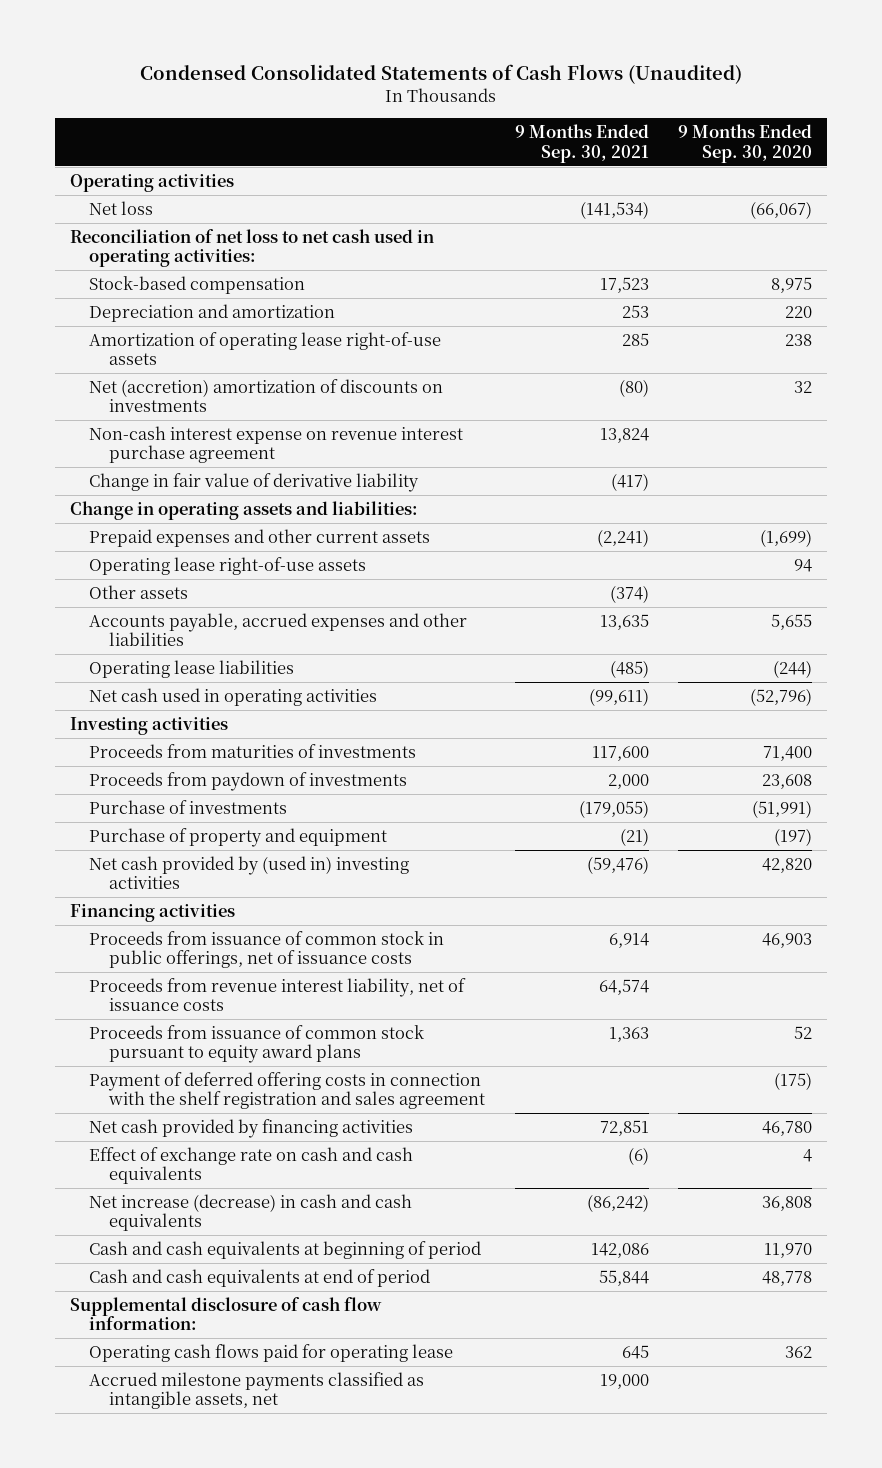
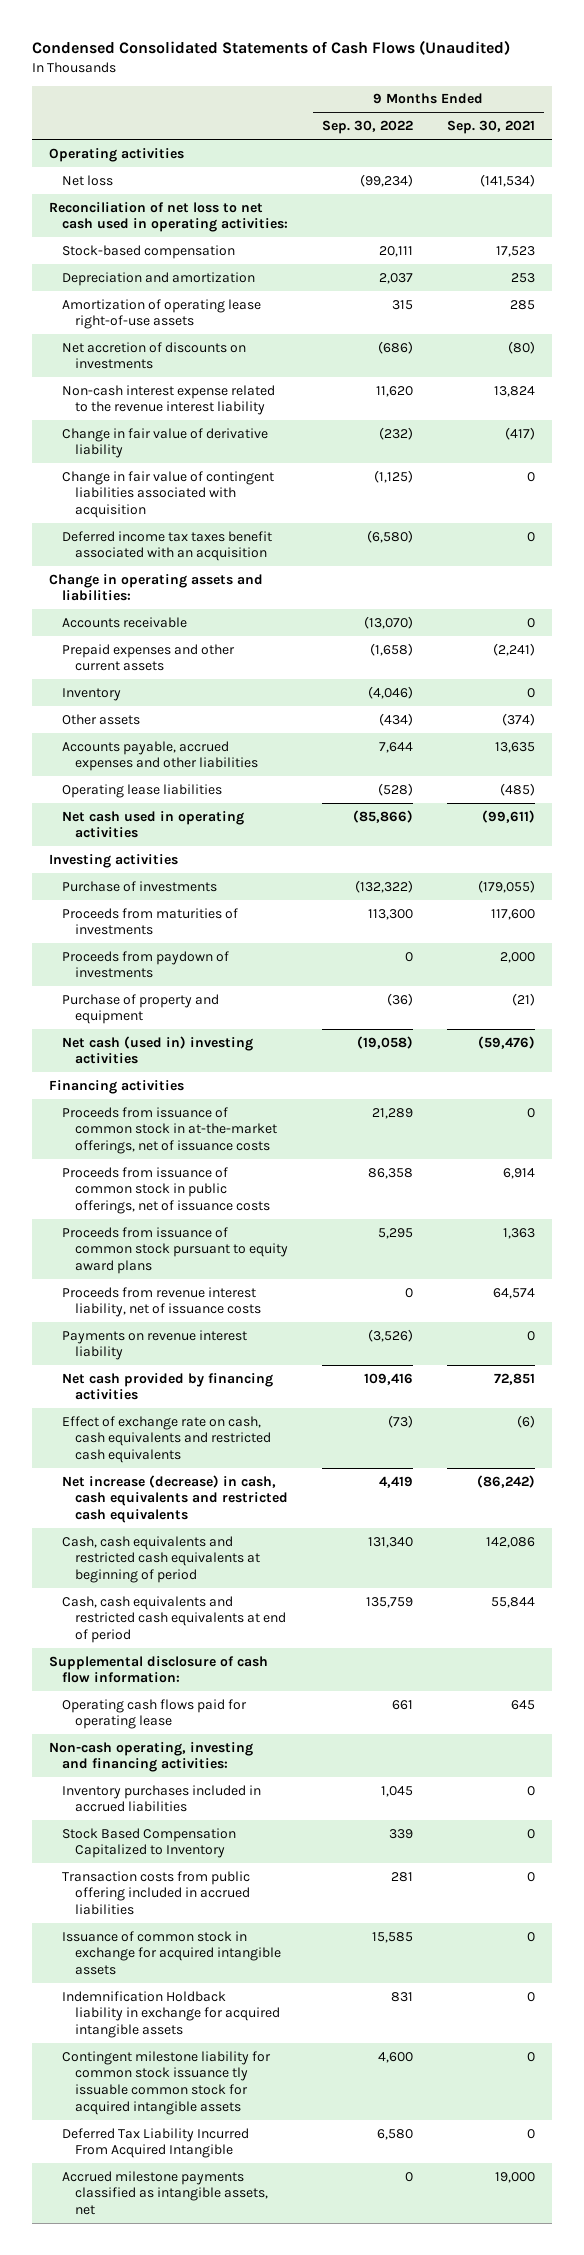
- | 9 Months Ended Sep. 30, 2021 | 9 Months Ended Sep. 30, 2020
+ | 9 Months Ended Sep. 30, 2022 | 9 Months Ended Sep. 30, 2021
- Net (accretion) amortization of discounts on investments | (80) | 32
- Non-cash interest expense on revenue interest purchase agreement | 13,824 |
+ Net accretion of discounts on investments | (686) | (80)
+ Non-cash interest expense related to the revenue interest liability | 11,620 | 13,824
+ Change in fair value of contingent liabilities associated with acquisition | (1,125) | 0
+ Deferred income tax taxes benefit associated with an acquisition | (6,580) | 0
+ Accounts receivable | (13,070) | 0
- Operating lease right-of-use assets | | 94
+ Inventory | (4,046) | 0
moved up: Purchase of investments | (132,322) | (179,055)
- Net cash provided by (used in) investing activities | (59,476) | 42,820
+ Net cash (used in) investing activities | (19,058) | (59,476)
+ Proceeds from issuance of common stock in at-the-market offerings, net of issuance costs | 21,289 | 0
- Payment of deferred offering costs in connection with the shelf registration and sales agreement | | (175)
moved down: Proceeds from revenue interest liability, net of issuance costs | 0 | 64,574
+ Payments on revenue interest liability | (3,526) | 0
- Effect of exchange rate on cash and cash equivalents | (6) | 4
- Net increase (decrease) in cash and cash equivalents | (86,242) | 36,808
- Cash and cash equivalents at beginning of period | 142,086 | 11,970
- Cash and cash equivalents at end of period | 55,844 | 48,778
+ Effect of exchange rate on cash, cash equivalents and restricted cash equivalents | (73) | (6)
+ Net increase (decrease) in cash, cash equivalents and restricted cash equivalents | 4,419 | (86,242)
+ Cash, cash equivalents and restricted cash equivalents at beginning of period | 131,340 | 142,086
+ Cash, cash equivalents and restricted cash equivalents at end of period | 135,759 | 55,844
+ Non-cash operating, investing and financing activities:
+ Inventory purchases included in accrued liabilities | 1,045 | 0
+ Stock Based Compensation Capitalized to Inventory | 339 | 0
+ Transaction costs from public offering included in accrued liabilities | 281 | 0
+ Issuance of common stock in exchange for acquired intangible assets | 15,585 | 0
+ Indemnification Holdback liability in exchange for acquired intangible assets | 831 | 0
+ Contingent milestone liability for common stock issuance tly issuable common stock for acquired intangible assets | 4,600 | 0
+ Deferred Tax Liability Incurred From Acquired Intangible | 6,580 | 0

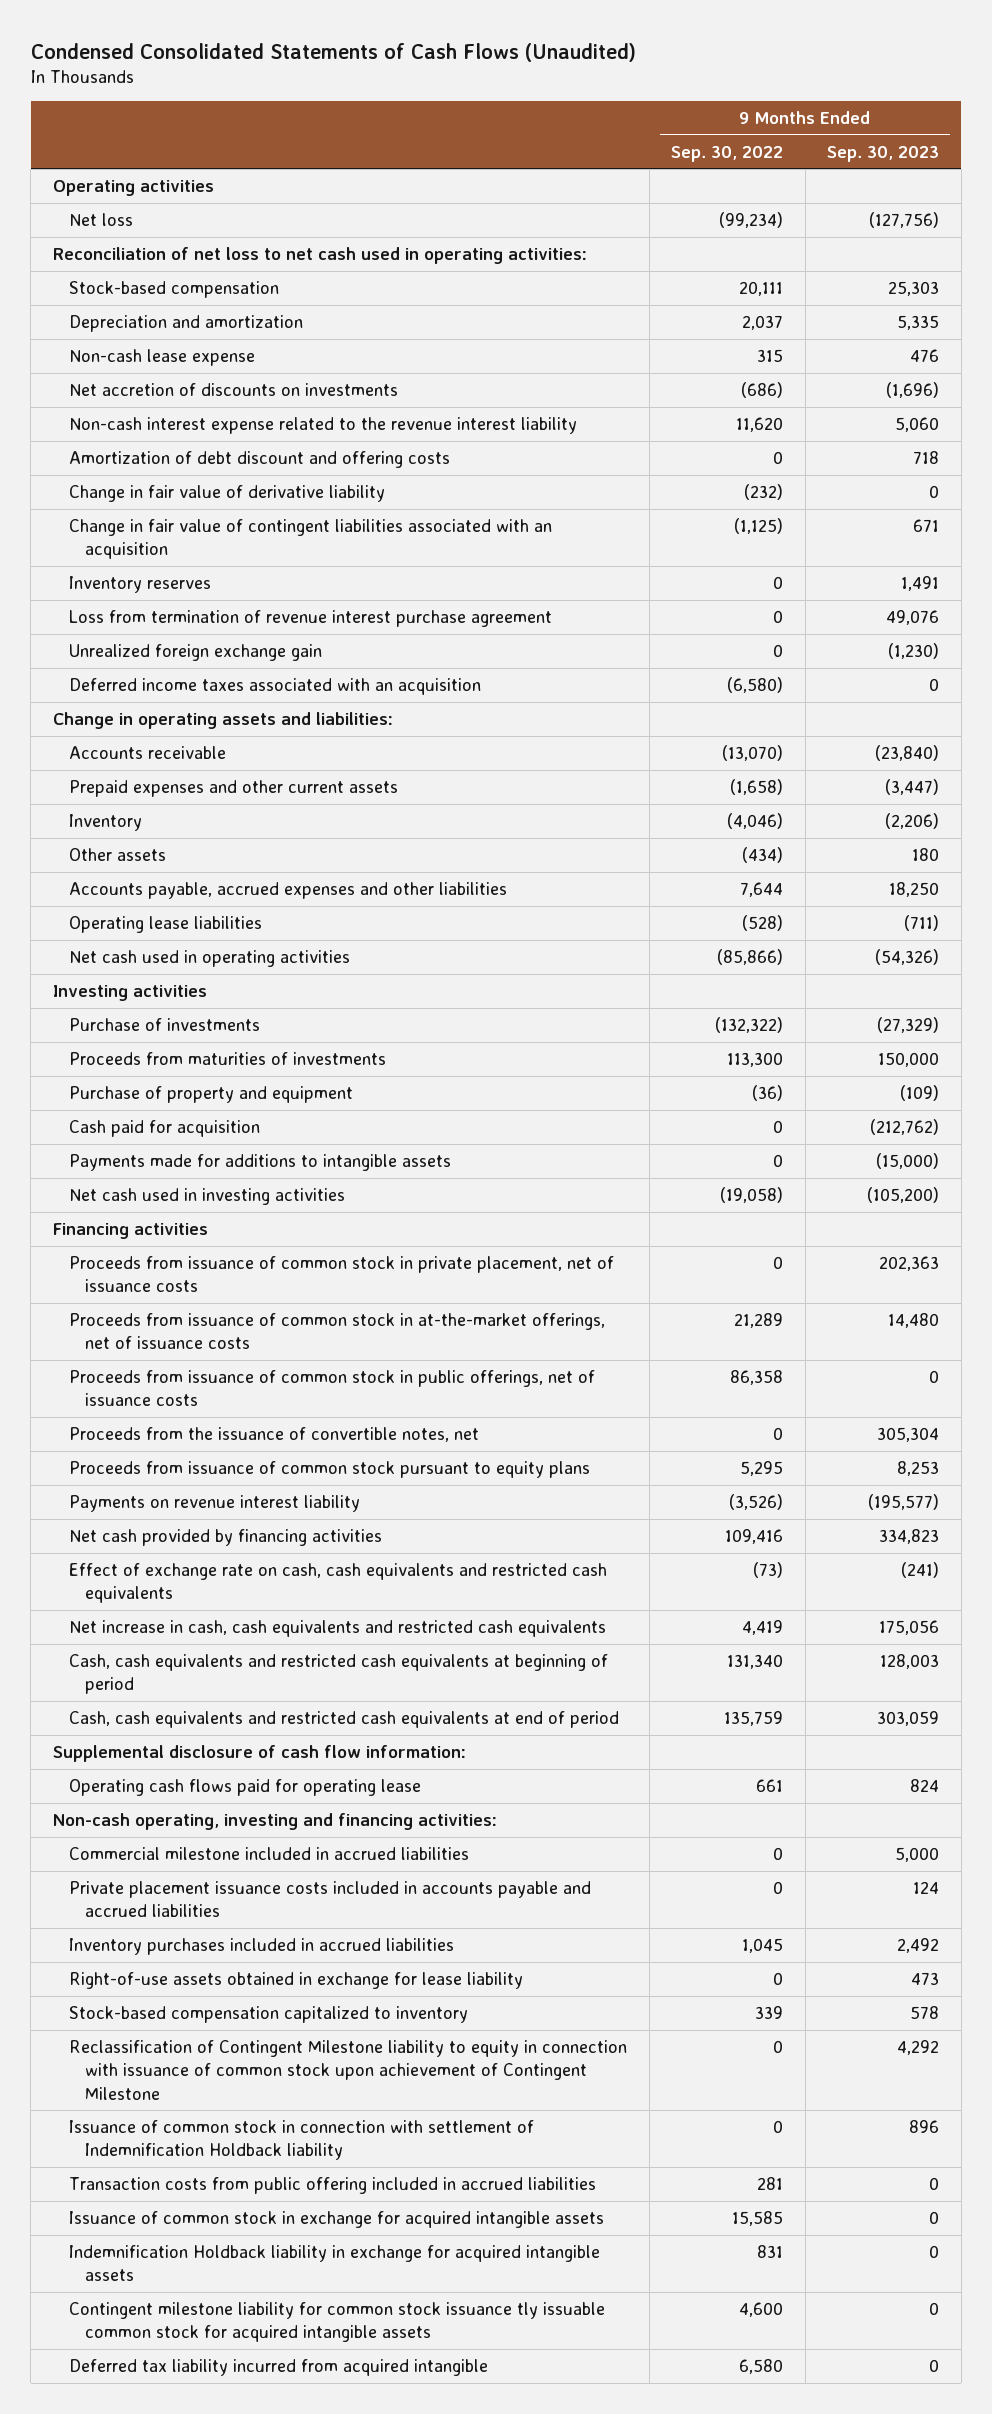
- | 9 Months Ended Sep. 30, 2022 | 9 Months Ended Sep. 30, 2021
+ | 9 Months Ended Sep. 30, 2022 | 9 Months Ended Sep. 30, 2023
- Amortization of operating lease right-of-use assets | 315 | 285
+ Non-cash lease expense | 315 | 476
+ Amortization of debt discount and offering costs | 0 | 718
- Change in fair value of contingent liabilities associated with acquisition | (1,125) | 0
- Deferred income tax taxes benefit associated with an acquisition | (6,580) | 0
+ Change in fair value of contingent liabilities associated with an acquisition | (1,125) | 671
+ Inventory reserves | 0 | 1,491
+ Loss from termination of revenue interest purchase agreement | 0 | 49,076
+ Unrealized foreign exchange gain | 0 | (1,230)
+ Deferred income taxes associated with an acquisition | (6,580) | 0
- Proceeds from paydown of investments | 0 | 2,000
- Net cash (used in) investing activities | (19,058) | (59,476)
+ Cash paid for acquisition | 0 | (212,762)
+ Payments made for additions to intangible assets | 0 | (15,000)
+ Net cash used in investing activities | (19,058) | (105,200)
+ Proceeds from issuance of common stock in private placement, net of issuance costs | 0 | 202,363
- Proceeds from issuance of common stock pursuant to equity award plans | 5,295 | 1,363
- Proceeds from revenue interest liability, net of issuance costs | 0 | 64,574
+ Proceeds from the issuance of convertible notes, net | 0 | 305,304
+ Proceeds from issuance of common stock pursuant to equity plans | 5,295 | 8,253
- Net increase (decrease) in cash, cash equivalents and restricted cash equivalents | 4,419 | (86,242)
+ Net increase in cash, cash equivalents and restricted cash equivalents | 4,419 | 175,056
+ Commercial milestone included in accrued liabilities | 0 | 5,000
+ Private placement issuance costs included in accounts payable and accrued liabilities | 0 | 124
- Stock Based Compensation Capitalized to Inventory | 339 | 0
+ Right-of-use assets obtained in exchange for lease liability | 0 | 473
+ Stock-based compensation capitalized to inventory | 339 | 578
+ Reclassification of Contingent Milestone liability to equity in connection with issuance of common stock upon achievement of Contingent Milestone | 0 | 4,292
+ Issuance of common stock in connection with settlement of Indemnification Holdback liability | 0 | 896
- Deferred Tax Liability Incurred From Acquired Intangible | 6,580 | 0
- Accrued milestone payments classified as intangible assets, net | 0 | 19,000
+ Deferred tax liability incurred from acquired intangible | 6,580 | 0

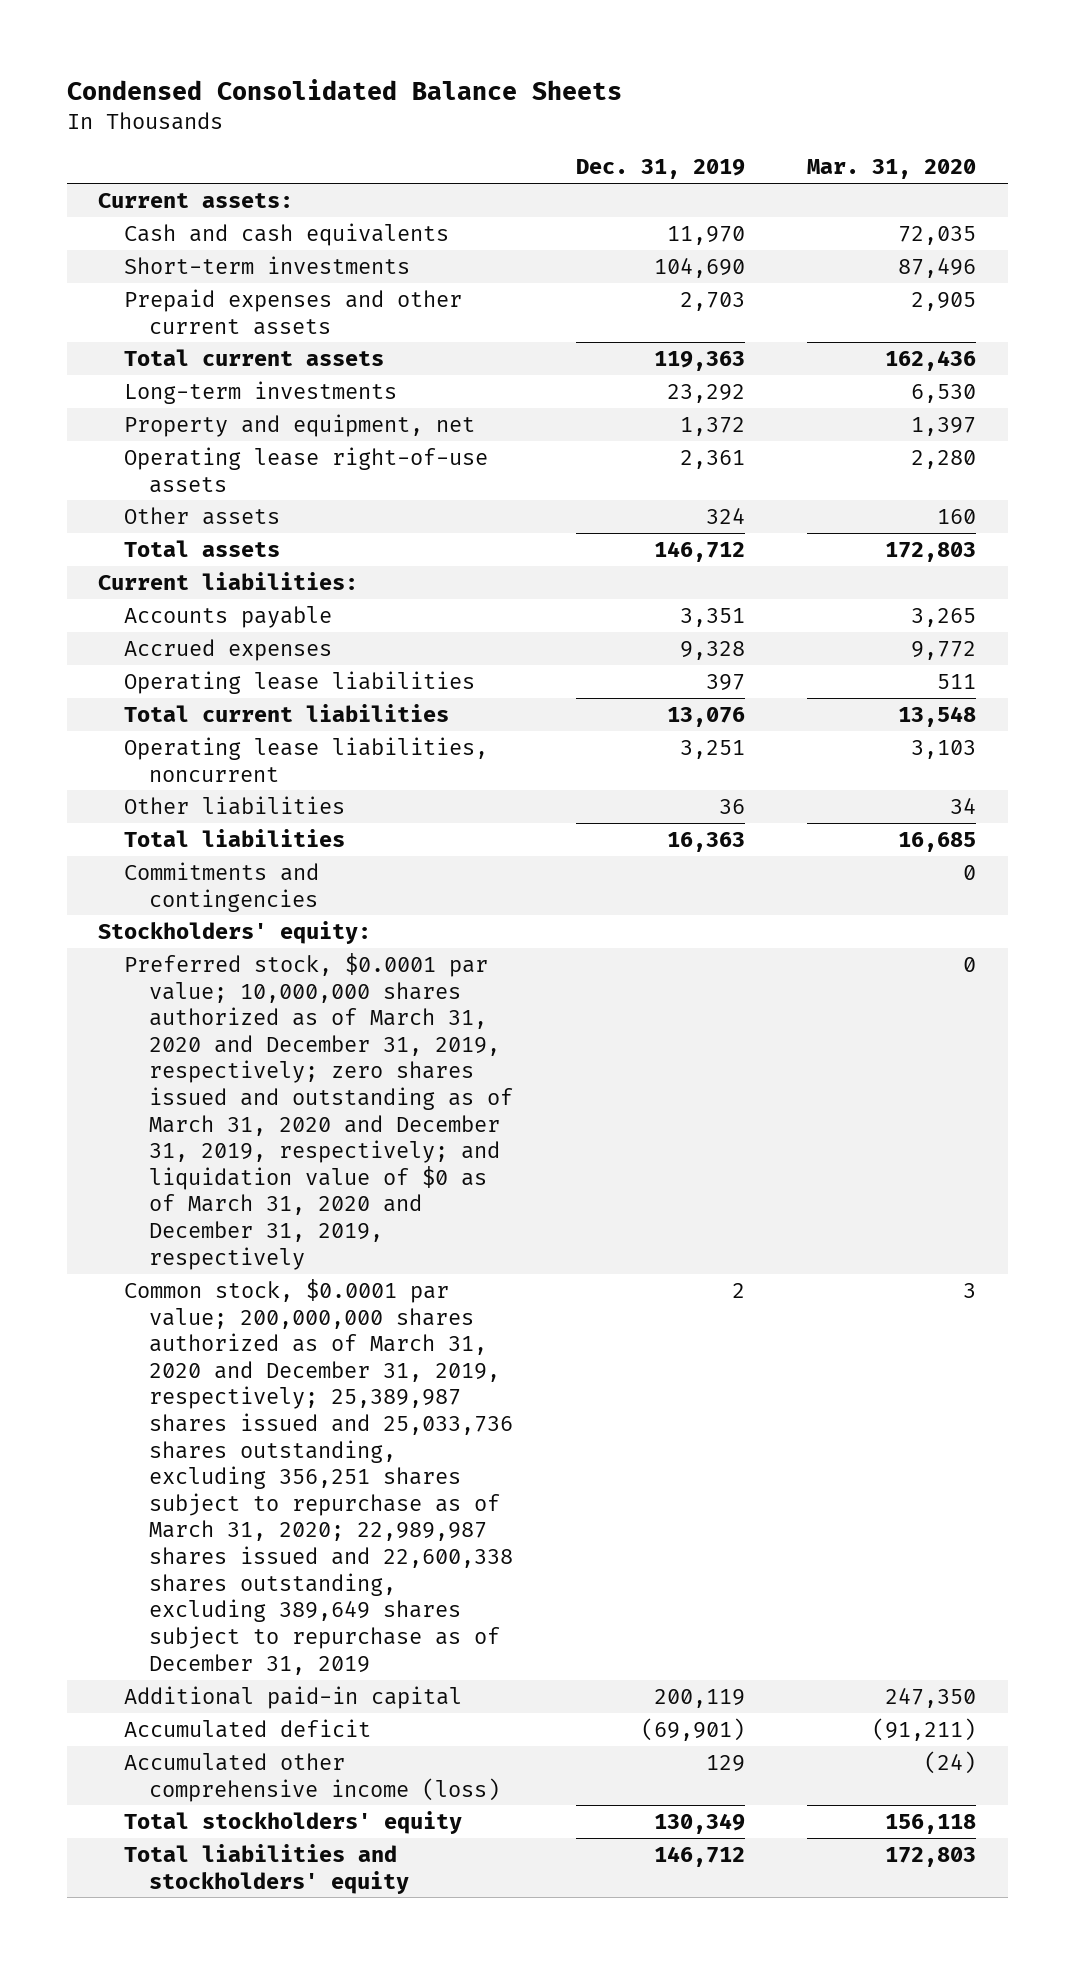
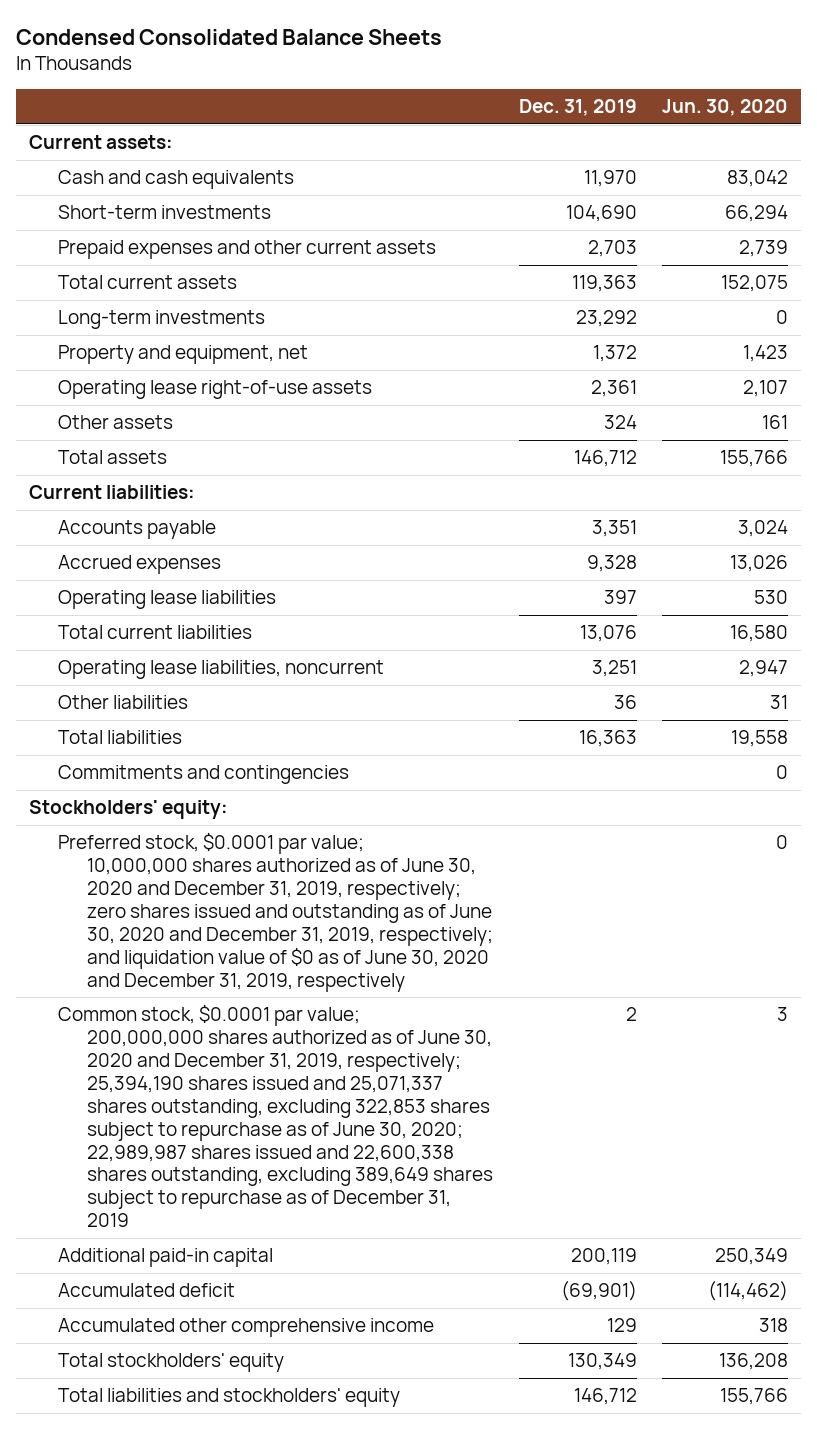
- | Dec. 31, 2019 | Mar. 31, 2020
+ | Dec. 31, 2019 | Jun. 30, 2020
- Preferred stock, $0.0001 par value; 10,000,000 shares authorized as of March 31, 2020 and December 31, 2019, respectively; zero shares issued and outstanding as of March 31, 2020 and December 31, 2019, respectively; and liquidation value of $0 as of March 31, 2020 and December 31, 2019, respectively | | 0
- Common stock, $0.0001 par value; 200,000,000 shares authorized as of March 31, 2020 and December 31, 2019, respectively; 25,389,987 shares issued and 25,033,736 shares outstanding, excluding 356,251 shares subject to repurchase as of March 31, 2020; 22,989,987 shares issued and 22,600,338 shares outstanding, excluding 389,649 shares subject to repurchase as of December 31, 2019 | 2 | 3
+ Preferred stock, $0.0001 par value; 10,000,000 shares authorized as of June 30, 2020 and December 31, 2019, respectively; zero shares issued and outstanding as of June 30, 2020 and December 31, 2019, respectively; and liquidation value of $0 as of June 30, 2020 and December 31, 2019, respectively | | 0
+ Common stock, $0.0001 par value; 200,000,000 shares authorized as of June 30, 2020 and December 31, 2019, respectively; 25,394,190 shares issued and 25,071,337 shares outstanding, excluding 322,853 shares subject to repurchase as of June 30, 2020; 22,989,987 shares issued and 22,600,338 shares outstanding, excluding 389,649 shares subject to repurchase as of December 31, 2019 | 2 | 3
- Accumulated other comprehensive income (loss) | 129 | (24)
+ Accumulated other comprehensive income | 129 | 318

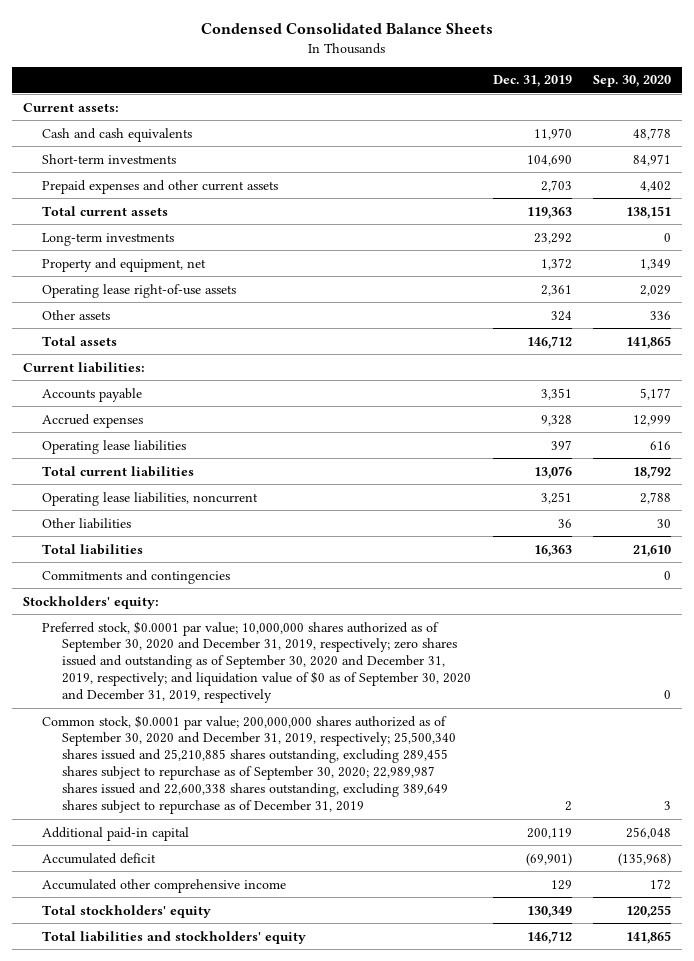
- | Dec. 31, 2019 | Jun. 30, 2020
+ | Dec. 31, 2019 | Sep. 30, 2020
- Preferred stock, $0.0001 par value; 10,000,000 shares authorized as of June 30, 2020 and December 31, 2019, respectively; zero shares issued and outstanding as of June 30, 2020 and December 31, 2019, respectively; and liquidation value of $0 as of June 30, 2020 and December 31, 2019, respectively | | 0
- Common stock, $0.0001 par value; 200,000,000 shares authorized as of June 30, 2020 and December 31, 2019, respectively; 25,394,190 shares issued and 25,071,337 shares outstanding, excluding 322,853 shares subject to repurchase as of June 30, 2020; 22,989,987 shares issued and 22,600,338 shares outstanding, excluding 389,649 shares subject to repurchase as of December 31, 2019 | 2 | 3
+ Preferred stock, $0.0001 par value; 10,000,000 shares authorized as of September 30, 2020 and December 31, 2019, respectively; zero shares issued and outstanding as of September 30, 2020 and December 31, 2019, respectively; and liquidation value of $0 as of September 30, 2020 and December 31, 2019, respectively | | 0
+ Common stock, $0.0001 par value; 200,000,000 shares authorized as of September 30, 2020 and December 31, 2019, respectively; 25,500,340 shares issued and 25,210,885 shares outstanding, excluding 289,455 shares subject to repurchase as of September 30, 2020; 22,989,987 shares issued and 22,600,338 shares outstanding, excluding 389,649 shares subject to repurchase as of December 31, 2019 | 2 | 3

